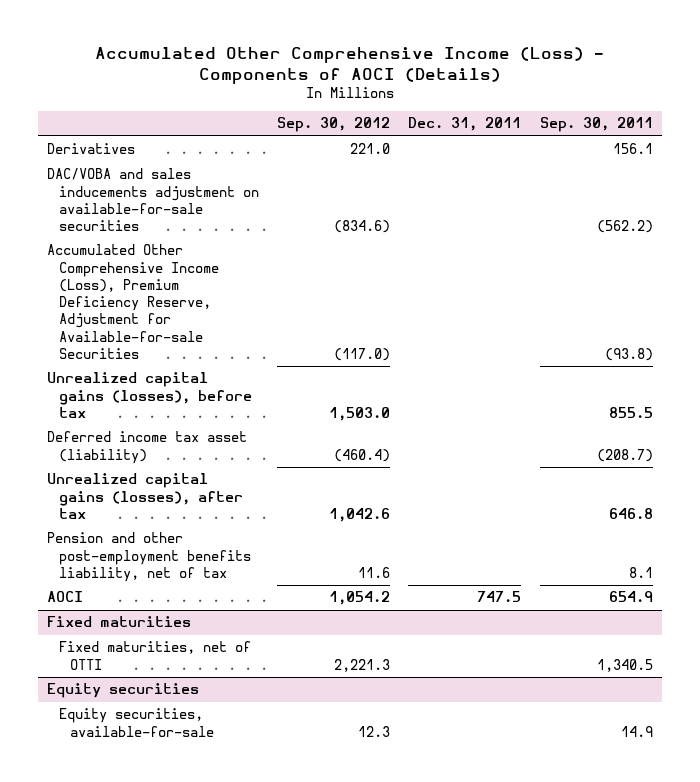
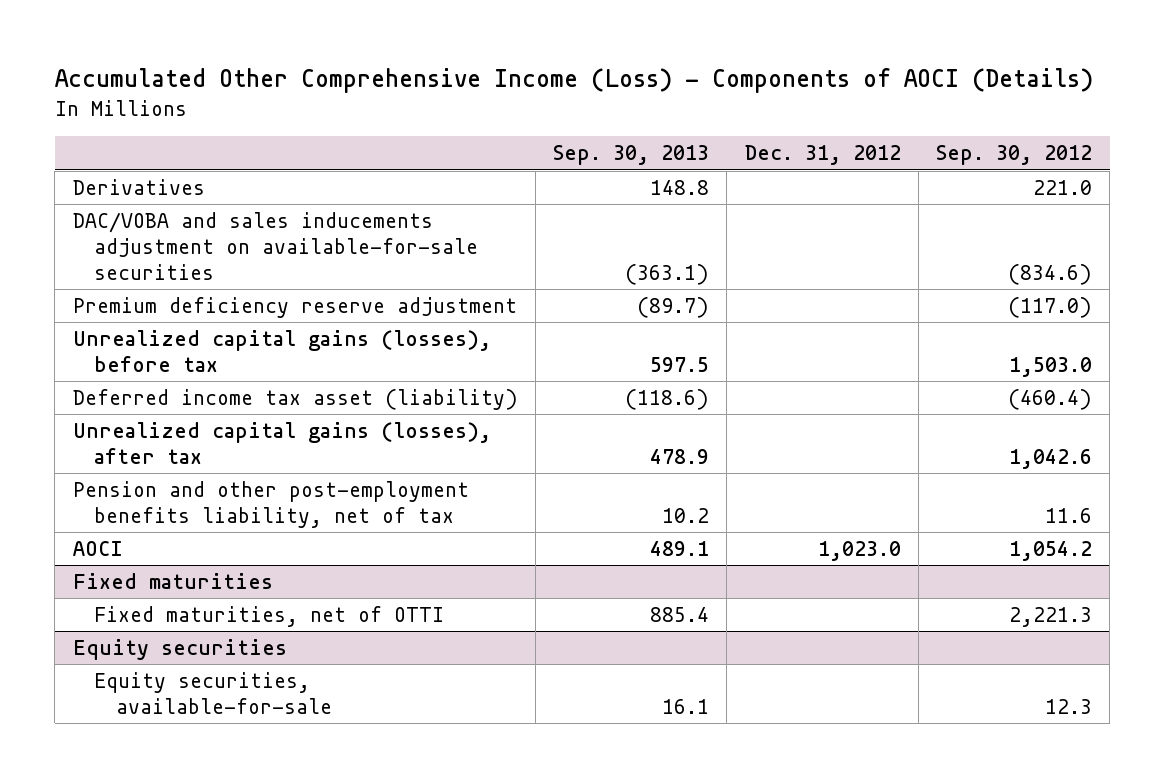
- | Sep. 30, 2012 | Dec. 31, 2011 | Sep. 30, 2011
+ | Sep. 30, 2013 | Dec. 31, 2012 | Sep. 30, 2012
- Accumulated Other Comprehensive Income (Loss), Premium Deficiency Reserve, Adjustment for Available-for-sale Securities | (117.0) | | (93.8)
+ Premium deficiency reserve adjustment | (89.7) | | (117.0)

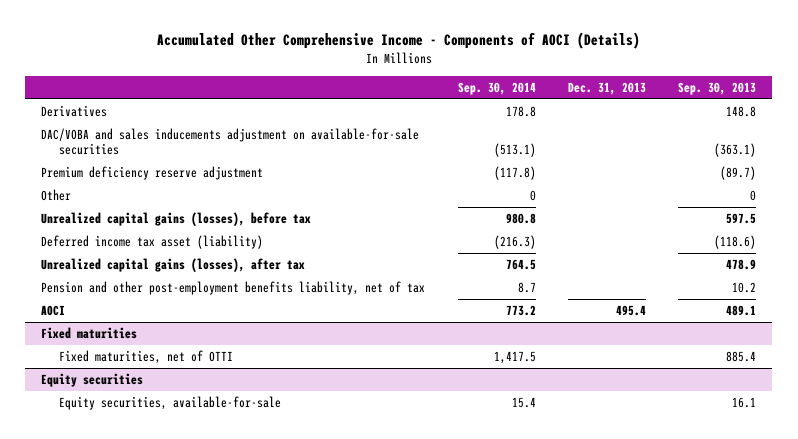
- Accumulated Other Comprehensive Income (Loss) - Components of AOCI (Details)
+ Accumulated Other Comprehensive Income - Components of AOCI (Details)
- | Sep. 30, 2013 | Dec. 31, 2012 | Sep. 30, 2012
+ | Sep. 30, 2014 | Dec. 31, 2013 | Sep. 30, 2013
+ Other | 0 | | 0

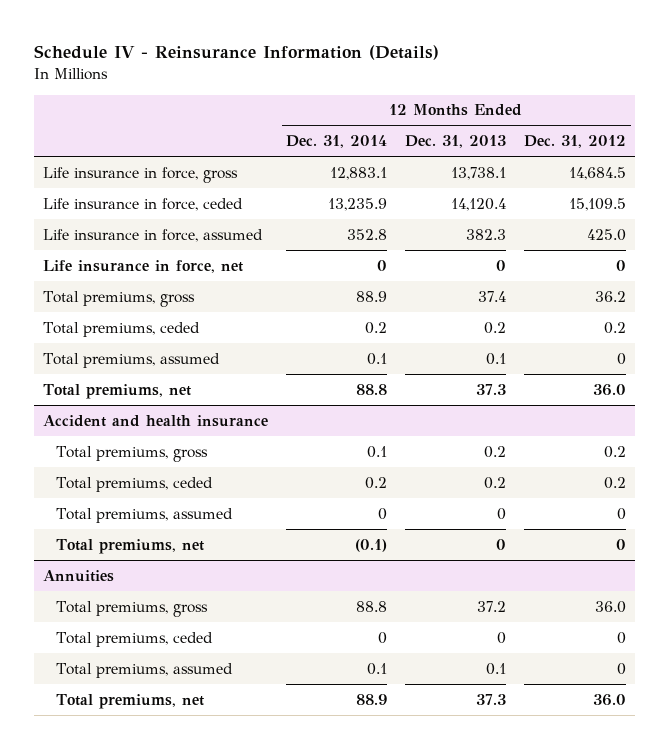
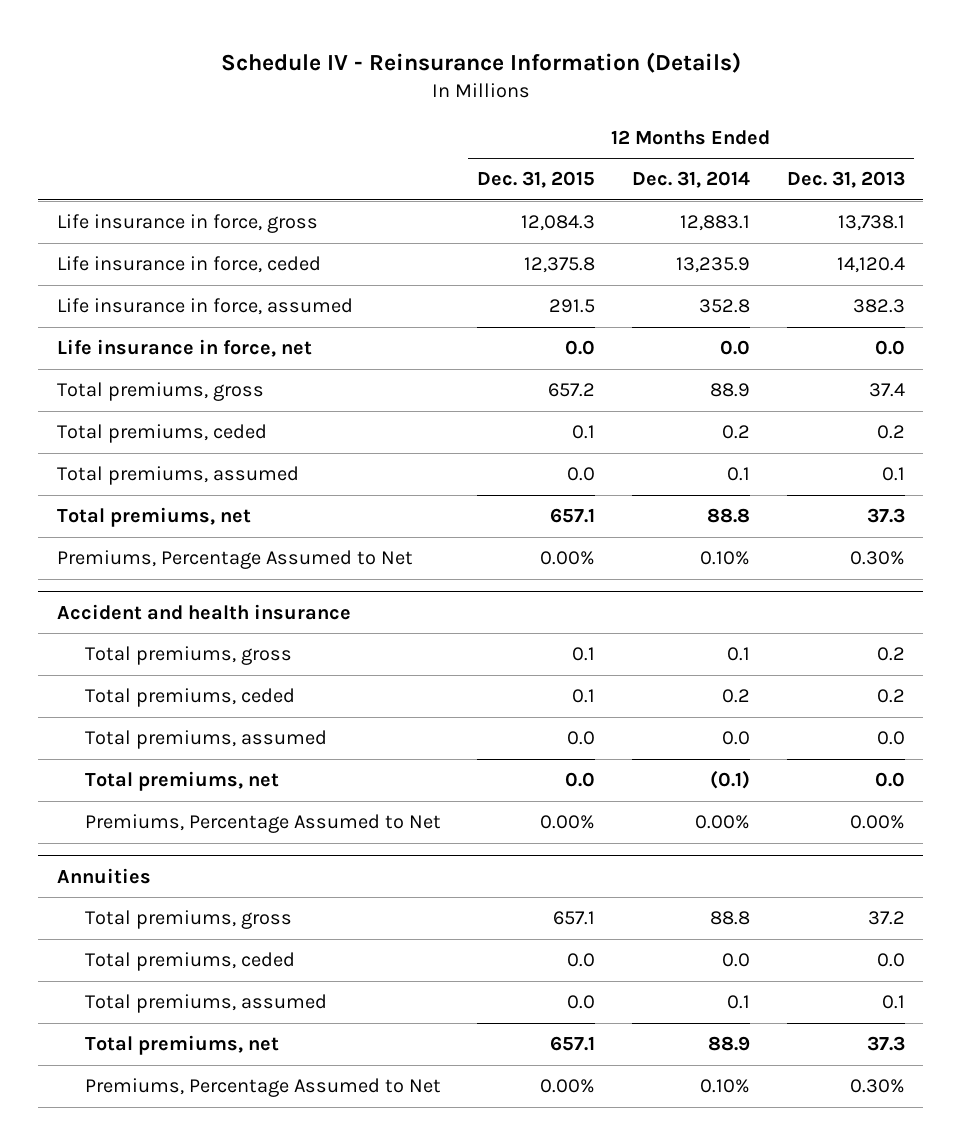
- | 12 Months Ended Dec. 31, 2014 | 12 Months Ended Dec. 31, 2013 | 12 Months Ended Dec. 31, 2012
+ | 12 Months Ended Dec. 31, 2015 | 12 Months Ended Dec. 31, 2014 | 12 Months Ended Dec. 31, 2013
- Life insurance in force, net | 0 | 0 | 0
+ Life insurance in force, net | 0.0 | 0.0 | 0.0
+ Premiums, Percentage Assumed to Net | 0.00% | 0.10% | 0.30%
@ Accident and health insurance
- Total premiums, assumed | 0 | 0 | 0
- Total premiums, net | (0.1) | 0 | 0
+ Total premiums, assumed | 0.0 | 0.0 | 0.0
+ Total premiums, net | 0.0 | (0.1) | 0.0
+ Premiums, Percentage Assumed to Net | 0.00% | 0.00% | 0.00%
@ Annuities
- Total premiums, ceded | 0 | 0 | 0
+ Total premiums, ceded | 0.0 | 0.0 | 0.0
+ Premiums, Percentage Assumed to Net | 0.00% | 0.10% | 0.30%

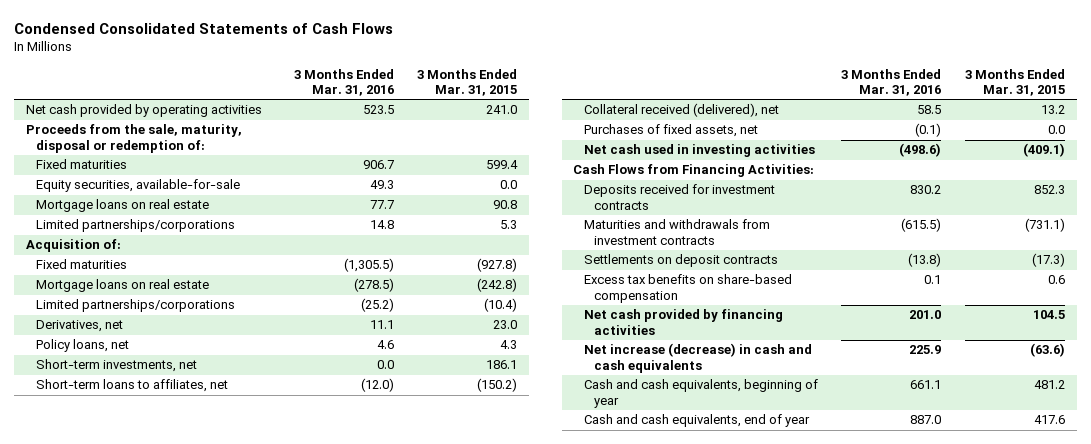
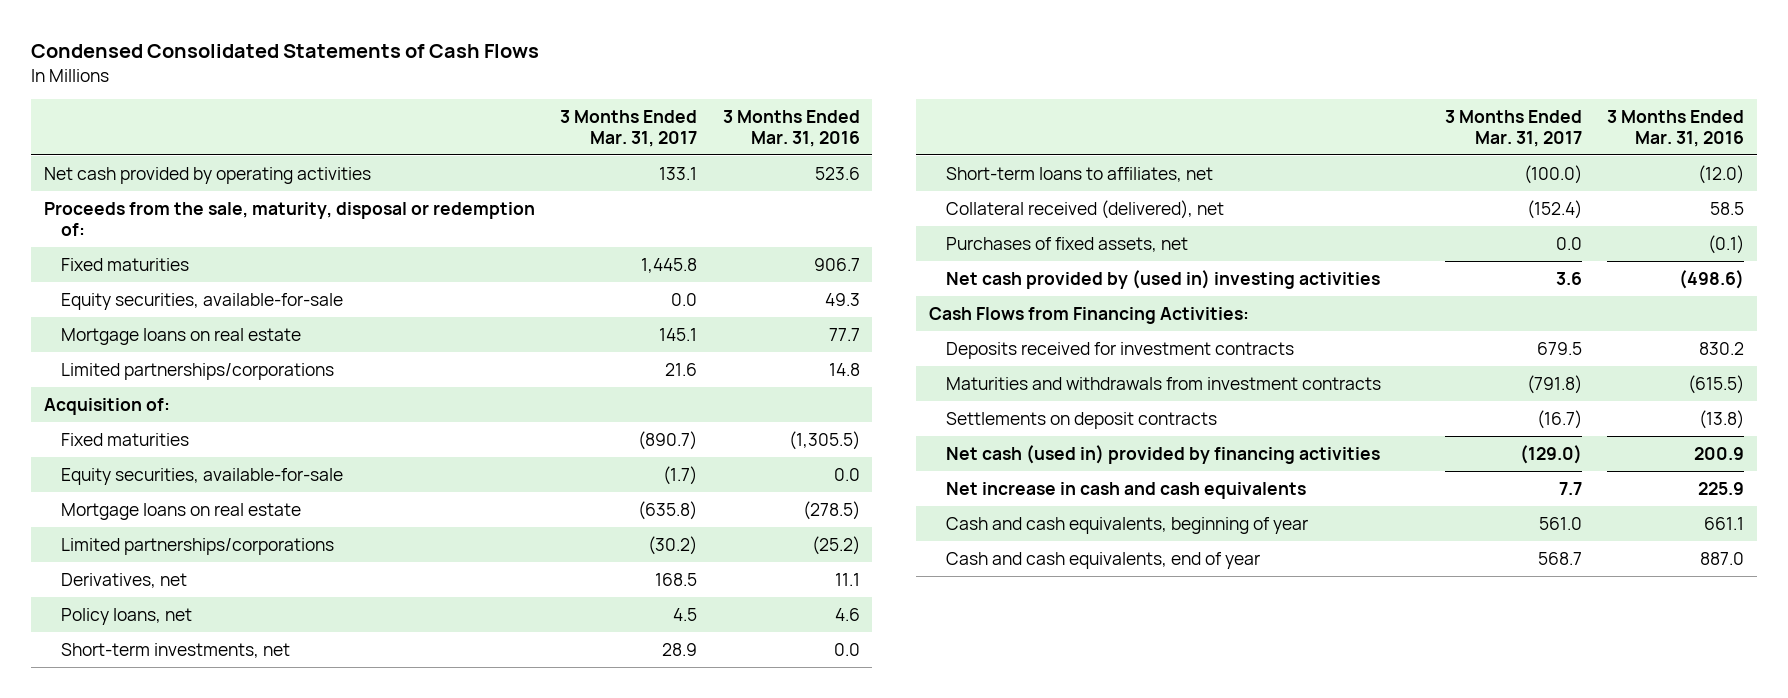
- | 3 Months Ended Mar. 31, 2016 | 3 Months Ended Mar. 31, 2015
+ | 3 Months Ended Mar. 31, 2017 | 3 Months Ended Mar. 31, 2016
- Net cash provided by operating activities | 523.5 | 241.0
+ Net cash provided by operating activities | 133.1 | 523.6
+ Equity securities, available-for-sale | (1.7) | 0.0
- Net cash used in investing activities | (498.6) | (409.1)
+ Net cash provided by (used in) investing activities | 3.6 | (498.6)
- Excess tax benefits on share-based compensation | 0.1 | 0.6
- Net cash provided by financing activities | 201.0 | 104.5
- Net increase (decrease) in cash and cash equivalents | 225.9 | (63.6)
+ Net cash (used in) provided by financing activities | (129.0) | 200.9
+ Net increase in cash and cash equivalents | 7.7 | 225.9

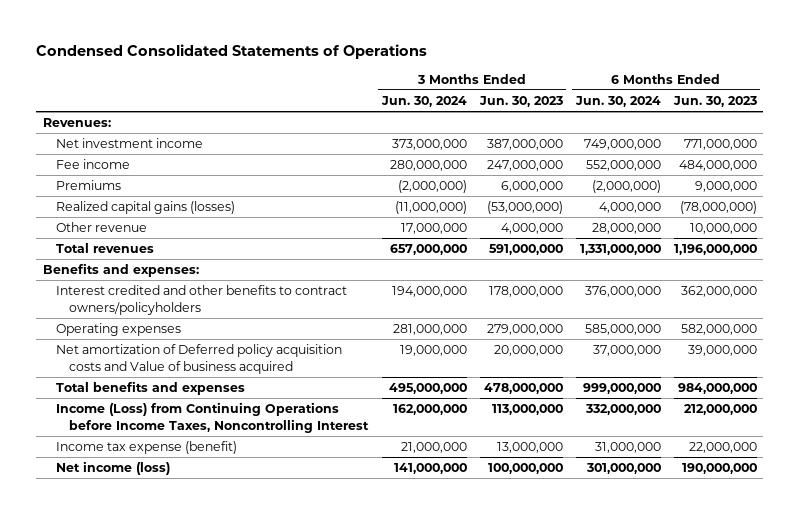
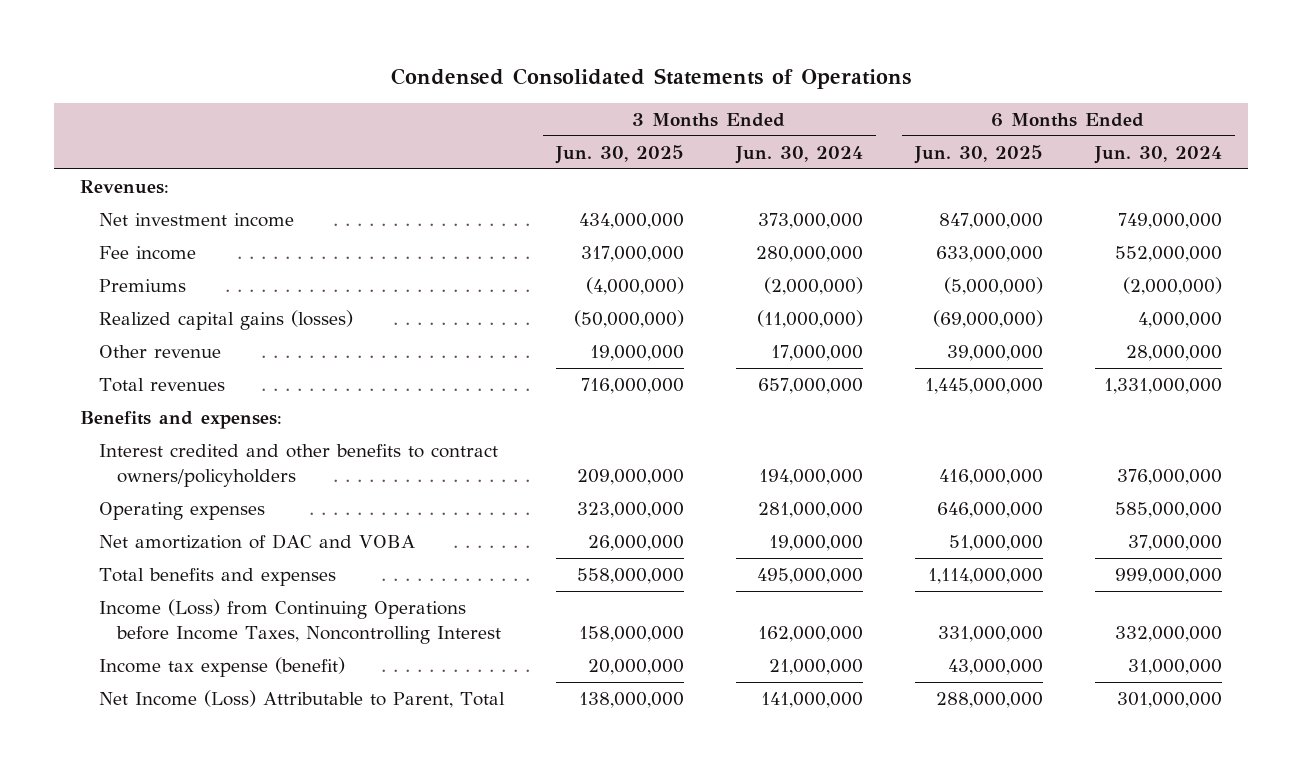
- | 3 Months Ended Jun. 30, 2024 | 3 Months Ended Jun. 30, 2023 | 6 Months Ended Jun. 30, 2024 | 6 Months Ended Jun. 30, 2023
+ | 3 Months Ended Jun. 30, 2025 | 3 Months Ended Jun. 30, 2024 | 6 Months Ended Jun. 30, 2025 | 6 Months Ended Jun. 30, 2024
- Net amortization of Deferred policy acquisition costs and Value of business acquired | 19,000,000 | 20,000,000 | 37,000,000 | 39,000,000
+ Net amortization of DAC and VOBA | 26,000,000 | 19,000,000 | 51,000,000 | 37,000,000
- Net income (loss) | 141,000,000 | 100,000,000 | 301,000,000 | 190,000,000
+ Net Income (Loss) Attributable to Parent, Total | 138,000,000 | 141,000,000 | 288,000,000 | 301,000,000

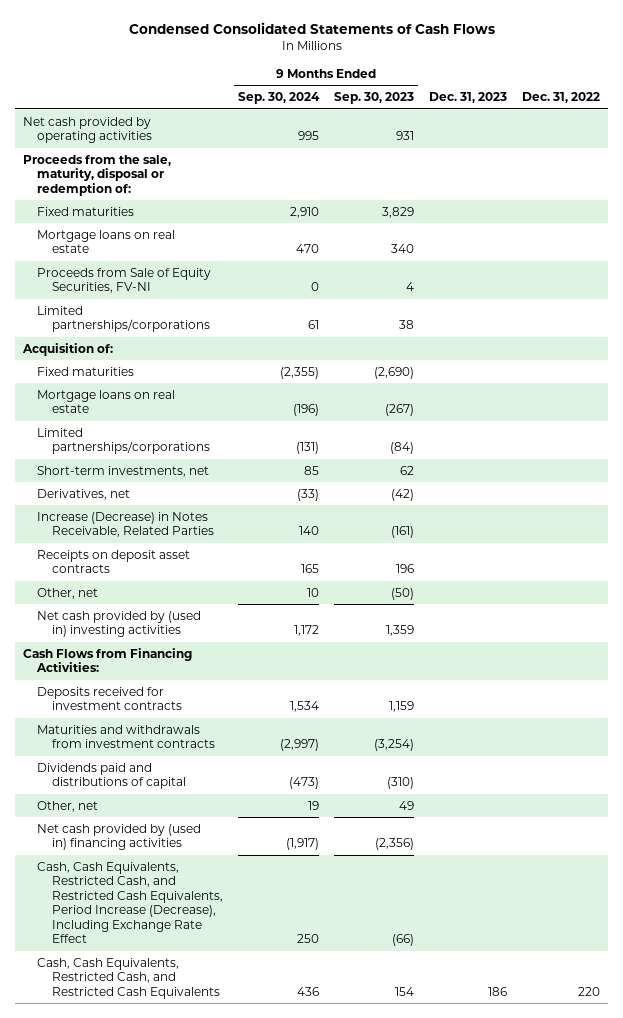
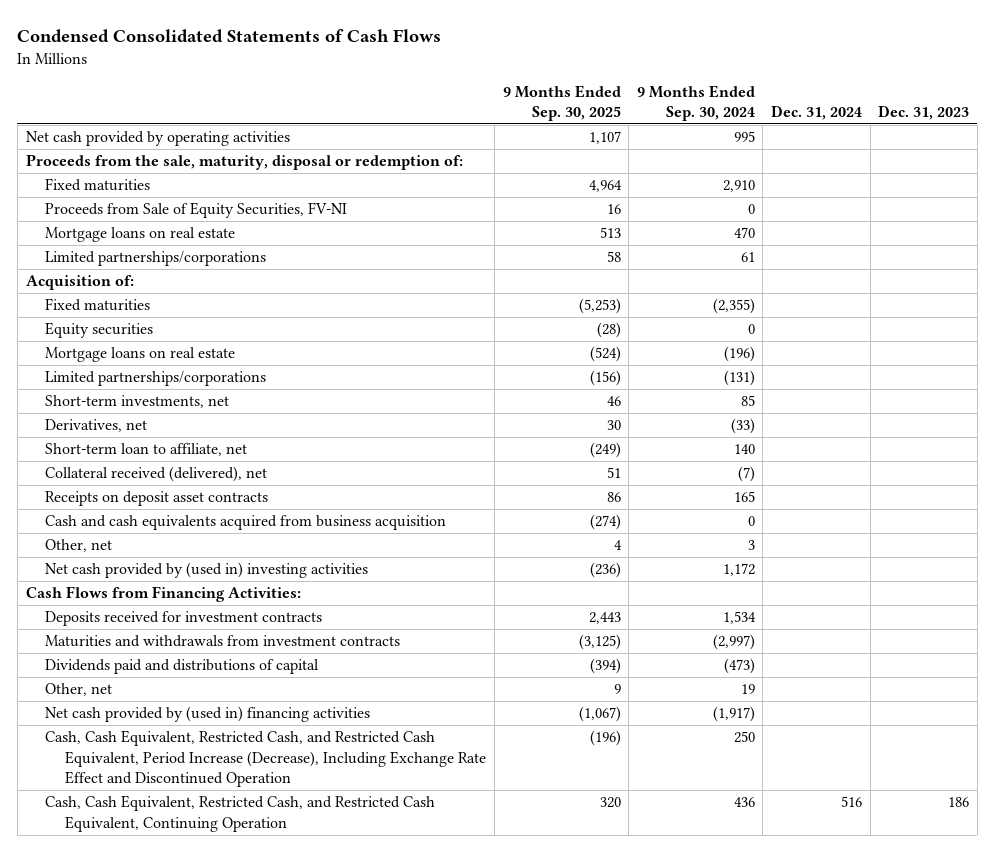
- | 9 Months Ended Sep. 30, 2024 | 9 Months Ended Sep. 30, 2023 | Dec. 31, 2023 | Dec. 31, 2022
+ | 9 Months Ended Sep. 30, 2025 | 9 Months Ended Sep. 30, 2024 | Dec. 31, 2024 | Dec. 31, 2023
moved down: Mortgage loans on real estate | 513 | 470 | |
+ Equity securities | (28) | 0 | |
- Increase (Decrease) in Notes Receivable, Related Parties | 140 | (161) | |
+ Short-term loan to affiliate, net | (249) | 140 | |
+ Collateral received (delivered), net | 51 | (7) | |
- Other, net | 10 | (50) | |
+ Cash and cash equivalents acquired from business acquisition | (274) | 0 | |
+ Other, net | 4 | 3 | |
- Cash, Cash Equivalents, Restricted Cash, and Restricted Cash Equivalents, Period Increase (Decrease), Including Exchange Rate Effect | 250 | (66) | |
- Cash, Cash Equivalents, Restricted Cash, and Restricted Cash Equivalents | 436 | 154 | 186 | 220
+ Cash, Cash Equivalent, Restricted Cash, and Restricted Cash Equivalent, Period Increase (Decrease), Including Exchange Rate Effect and Discontinued Operation | (196) | 250 | |
+ Cash, Cash Equivalent, Restricted Cash, and Restricted Cash Equivalent, Continuing Operation | 320 | 436 | 516 | 186

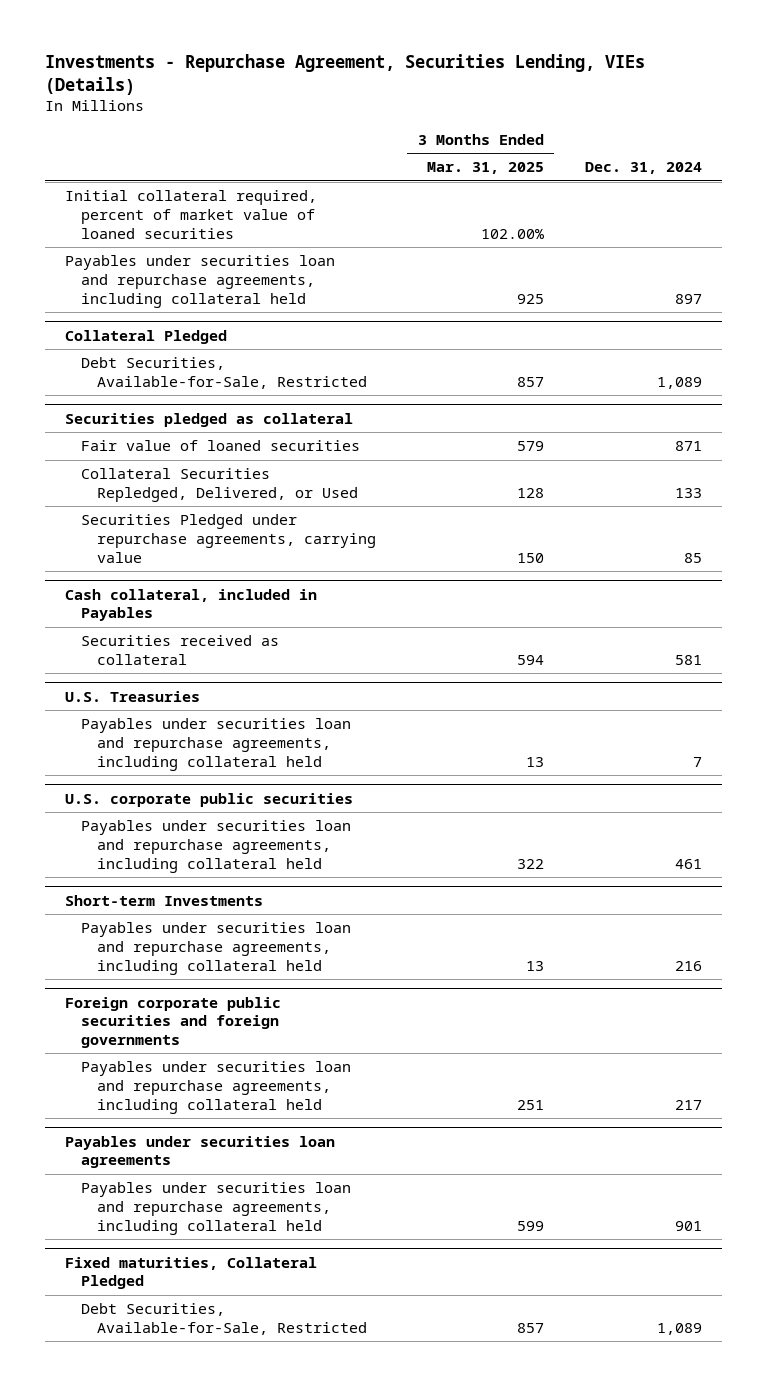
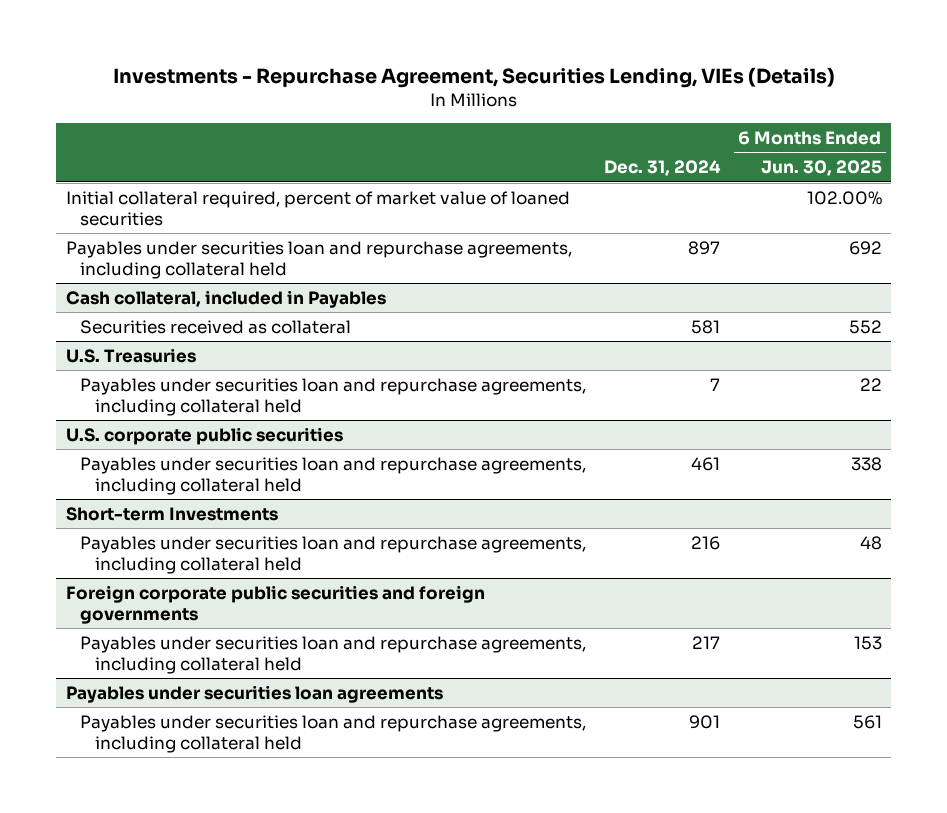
- | 3 Months Ended Mar. 31, 2025 | Dec. 31, 2024
+ | Dec. 31, 2024 | 6 Months Ended Jun. 30, 2025
- Collateral Pledged
- Debt Securities, Available-for-Sale, Restricted | 857 | 1,089
- Securities pledged as collateral
- Fair value of loaned securities | 579 | 871
- Collateral Securities Repledged, Delivered, or Used | 128 | 133
- Securities Pledged under repurchase agreements, carrying value | 150 | 85
- Fixed maturities, Collateral Pledged
- Debt Securities, Available-for-Sale, Restricted | 857 | 1,089

